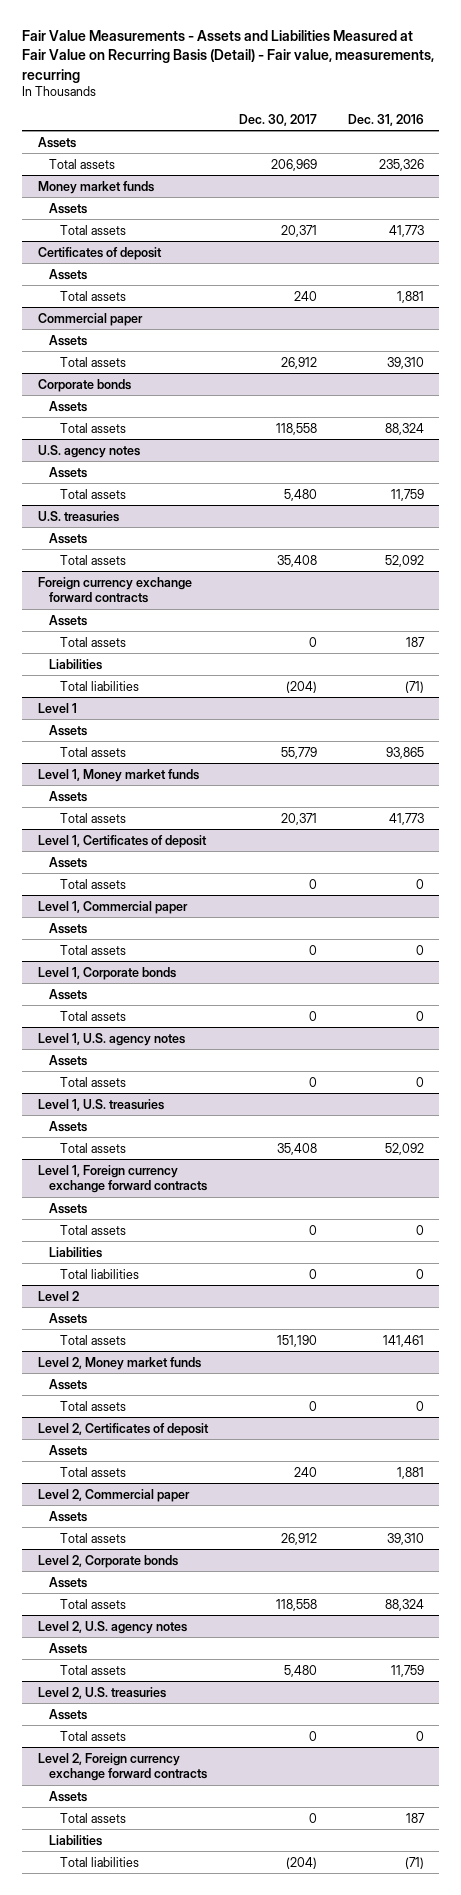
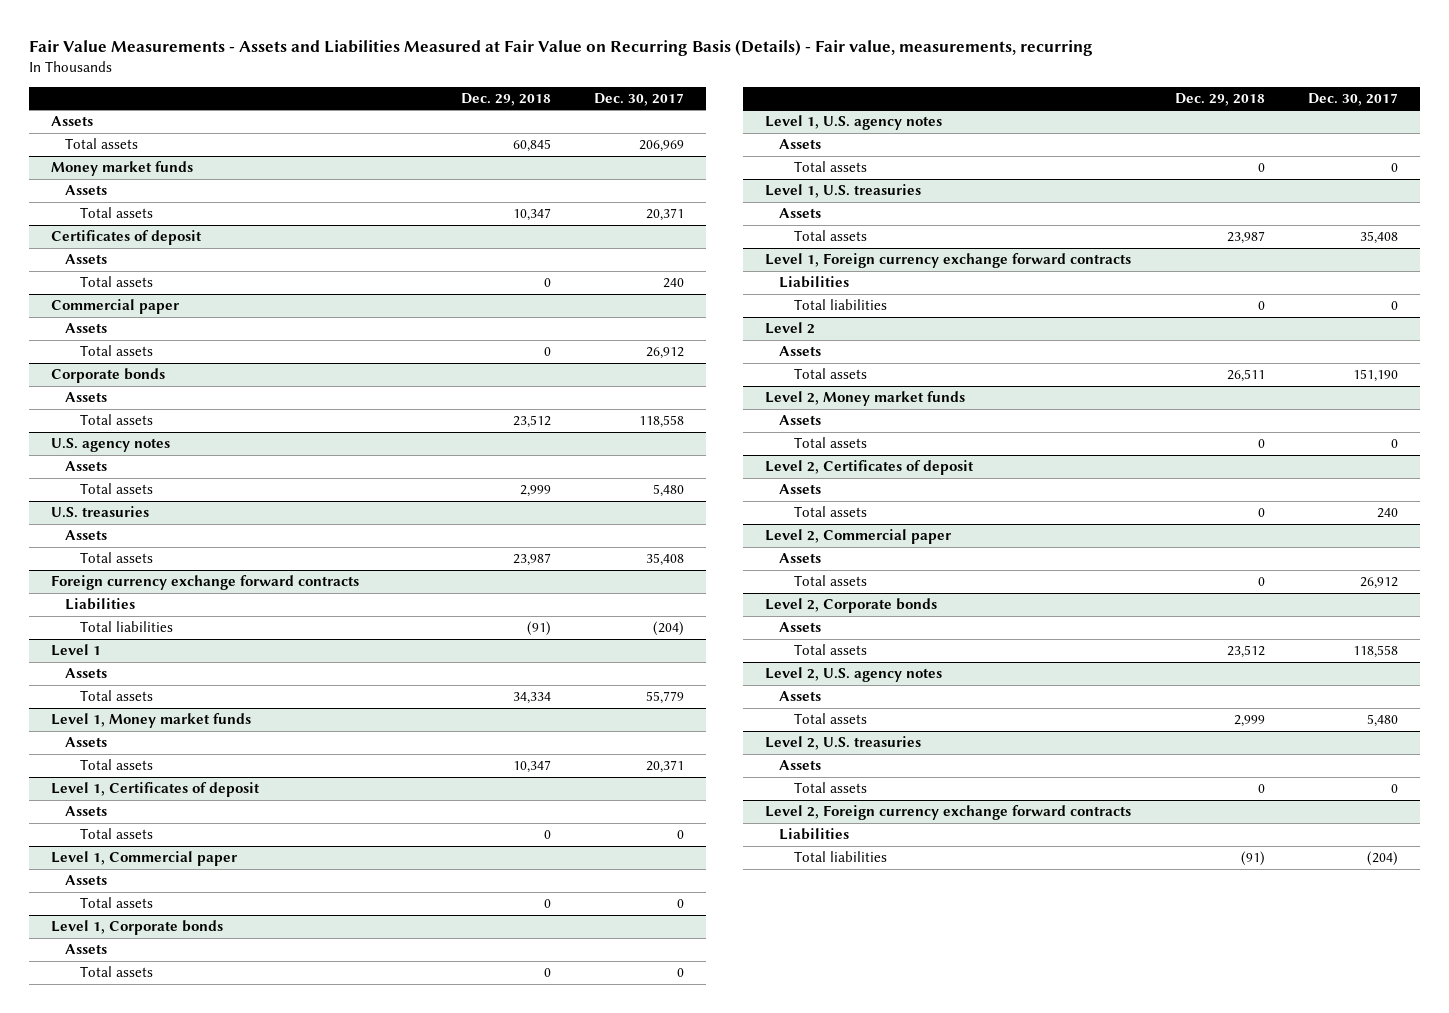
- Fair Value Measurements - Assets and Liabilities Measured at Fair Value on Recurring Basis (Detail) - Fair value, measurements, recurring
+ Fair Value Measurements - Assets and Liabilities Measured at Fair Value on Recurring Basis (Details) - Fair value, measurements, recurring
- | Dec. 30, 2017 | Dec. 31, 2016
+ | Dec. 29, 2018 | Dec. 30, 2017
@ Foreign currency exchange forward contracts
- Assets
- Total assets | 0 | 187
@ Level 1, Foreign currency exchange forward contracts
- Assets
- Total assets | 0 | 0
@ Level 2, Foreign currency exchange forward contracts
- Assets
- Total assets | 0 | 187

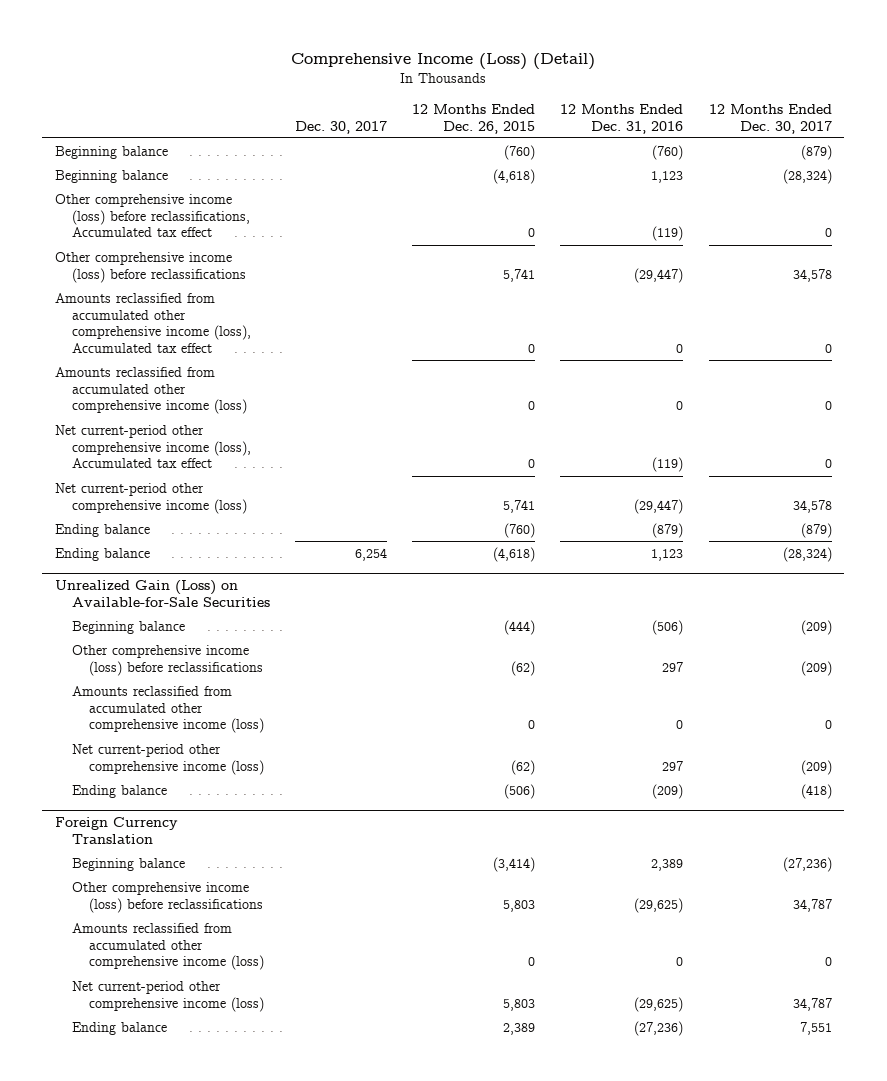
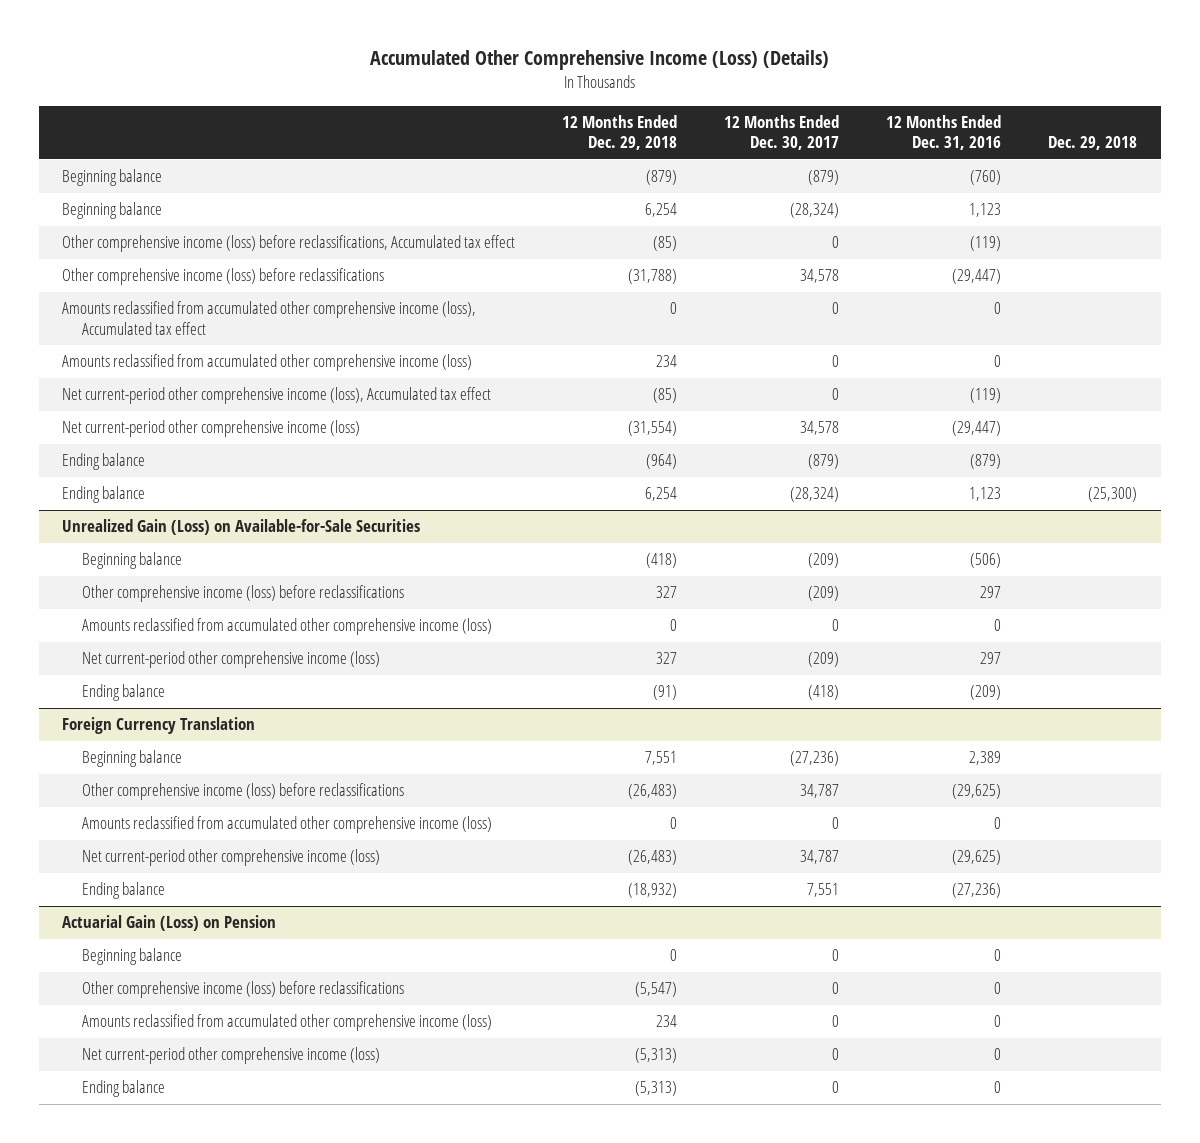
- Comprehensive Income (Loss) (Detail)
+ Accumulated Other Comprehensive Income (Loss) (Details)
- | Dec. 30, 2017 | 12 Months Ended Dec. 26, 2015 | 12 Months Ended Dec. 31, 2016 | 12 Months Ended Dec. 30, 2017
+ | 12 Months Ended Dec. 29, 2018 | 12 Months Ended Dec. 30, 2017 | 12 Months Ended Dec. 31, 2016 | Dec. 29, 2018
+ Actuarial Gain (Loss) on Pension
+ Beginning balance | 0 | 0 | 0 |
+ Other comprehensive income (loss) before reclassifications | (5,547) | 0 | 0 |
+ Amounts reclassified from accumulated other comprehensive income (loss) | 234 | 0 | 0 |
+ Net current-period other comprehensive income (loss) | (5,313) | 0 | 0 |
+ Ending balance | (5,313) | 0 | 0 |

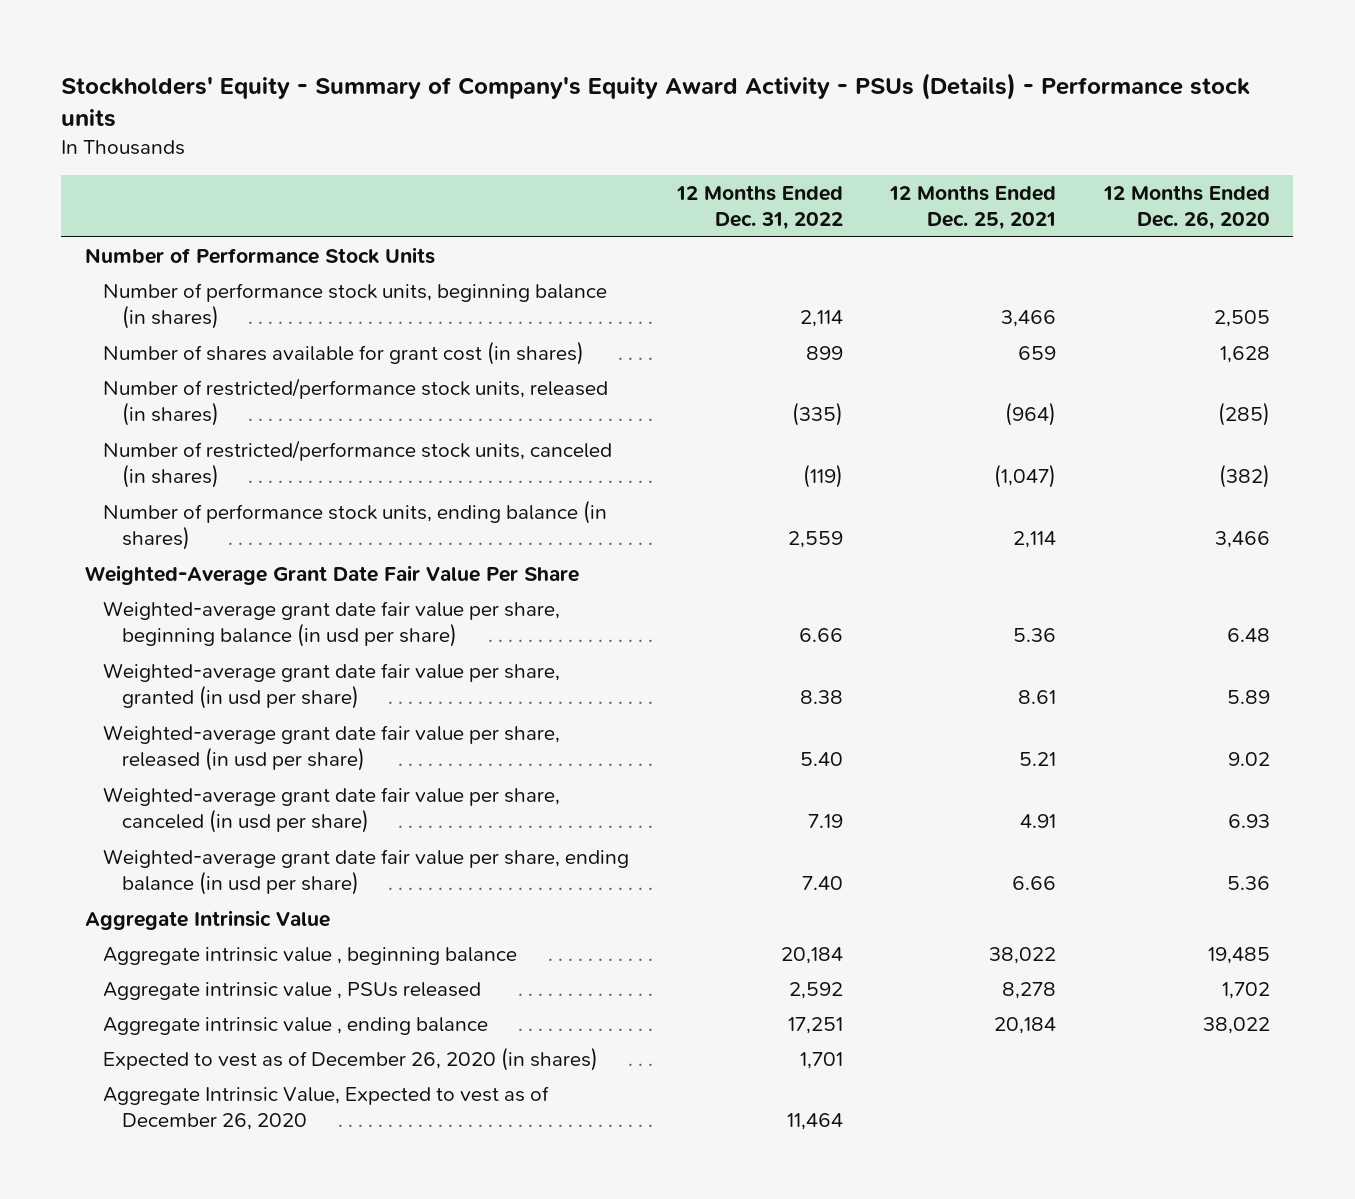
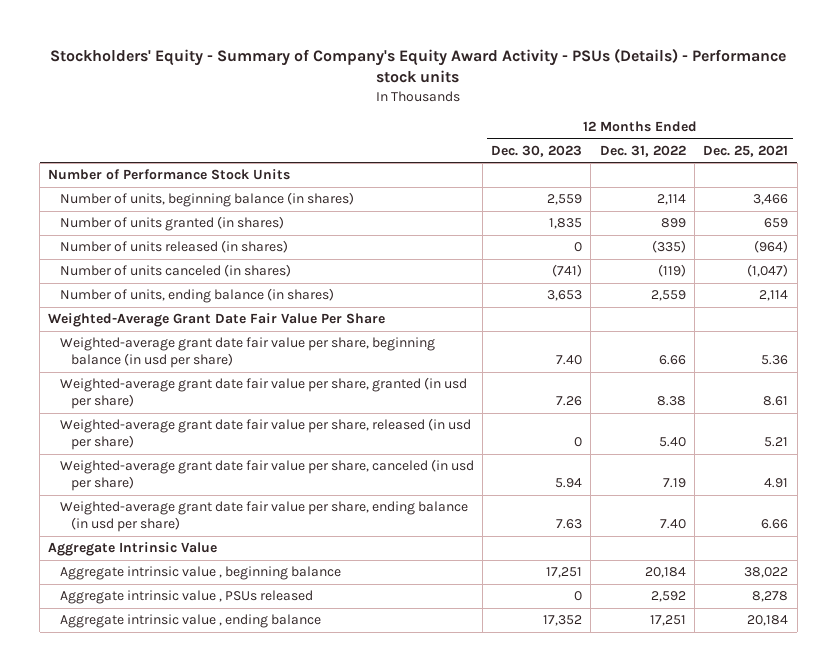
- | 12 Months Ended Dec. 31, 2022 | 12 Months Ended Dec. 25, 2021 | 12 Months Ended Dec. 26, 2020
+ | 12 Months Ended Dec. 30, 2023 | 12 Months Ended Dec. 31, 2022 | 12 Months Ended Dec. 25, 2021
- Number of performance stock units, beginning balance (in shares) | 2,114 | 3,466 | 2,505
- Number of shares available for grant cost (in shares) | 899 | 659 | 1,628
- Number of restricted/performance stock units, released (in shares) | (335) | (964) | (285)
- Number of restricted/performance stock units, canceled (in shares) | (119) | (1,047) | (382)
- Number of performance stock units, ending balance (in shares) | 2,559 | 2,114 | 3,466
+ Number of units, beginning balance (in shares) | 2,559 | 2,114 | 3,466
+ Number of units granted (in shares) | 1,835 | 899 | 659
+ Number of units released (in shares) | 0 | (335) | (964)
+ Number of units canceled (in shares) | (741) | (119) | (1,047)
+ Number of units, ending balance (in shares) | 3,653 | 2,559 | 2,114
- Expected to vest as of December 26, 2020 (in shares) | 1,701 | |
- Aggregate Intrinsic Value, Expected to vest as of December 26, 2020 | 11,464 | |

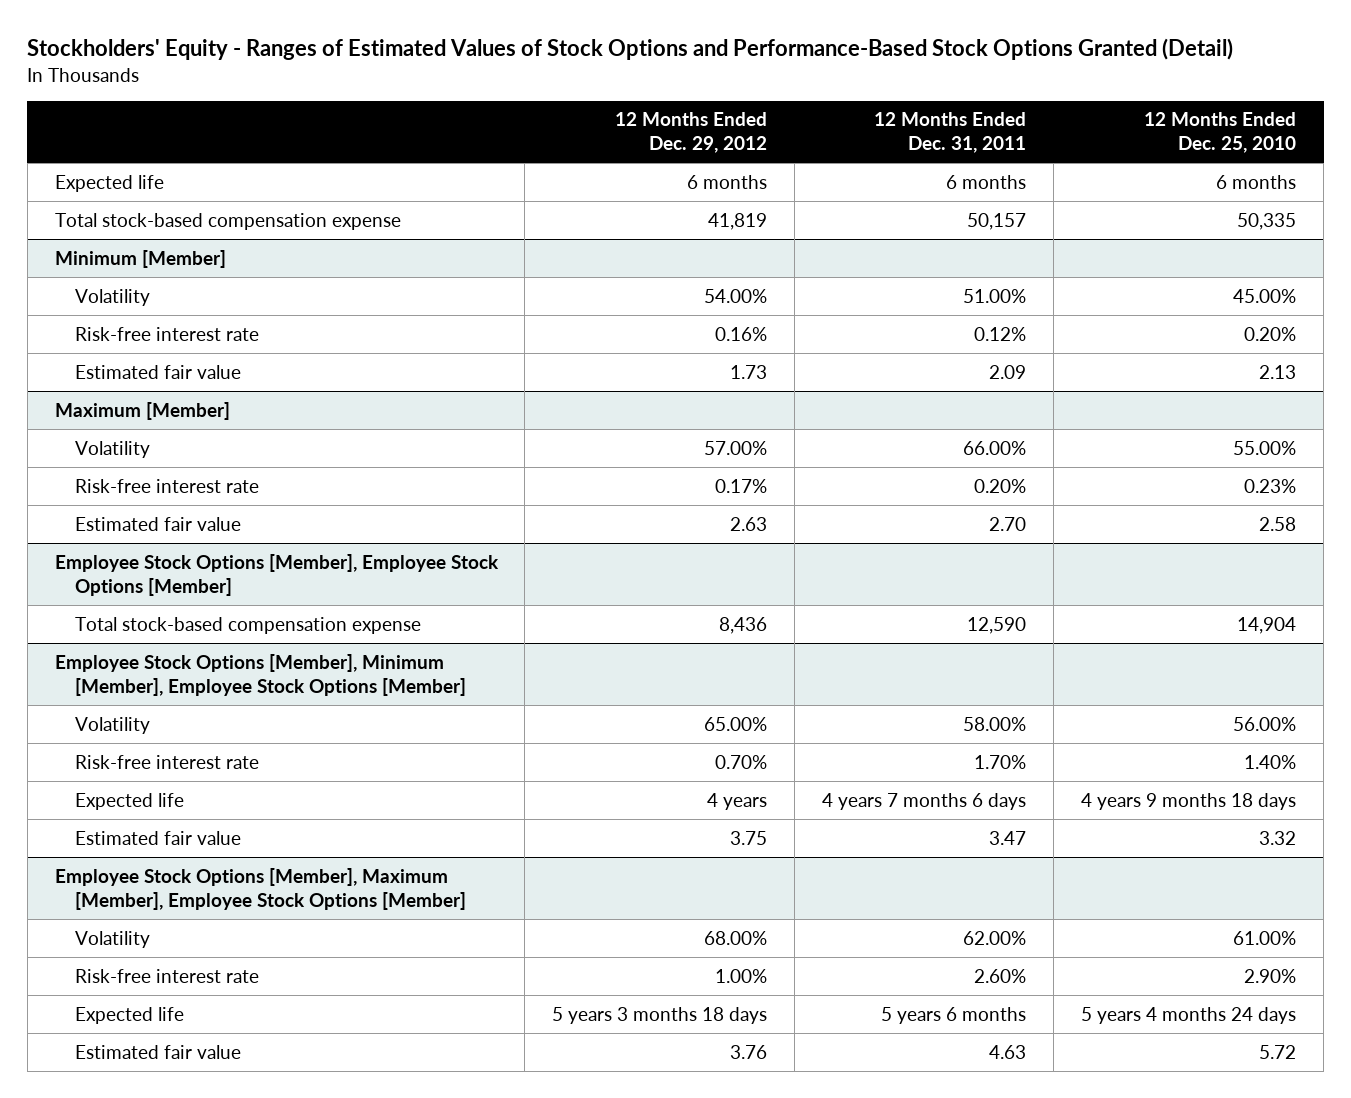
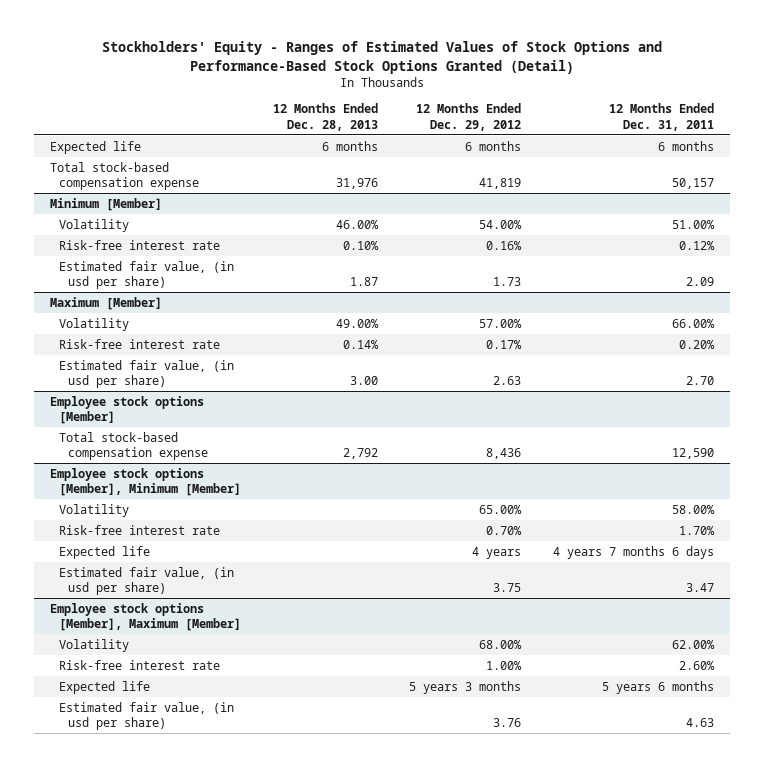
- | 12 Months Ended Dec. 29, 2012 | 12 Months Ended Dec. 31, 2011 | 12 Months Ended Dec. 25, 2010
+ | 12 Months Ended Dec. 28, 2013 | 12 Months Ended Dec. 29, 2012 | 12 Months Ended Dec. 31, 2011
@ Minimum [Member]
- Estimated fair value | 1.73 | 2.09 | 2.13
+ Estimated fair value, (in usd per share) | 1.87 | 1.73 | 2.09
@ Maximum [Member]
- Estimated fair value | 2.63 | 2.70 | 2.58
- Employee Stock Options [Member], Employee Stock Options [Member]
@ Maximum [Member]
+ Estimated fair value, (in usd per share) | 3.00 | 2.63 | 2.70
+ Employee stock options [Member]
- Employee Stock Options [Member], Minimum [Member], Employee Stock Options [Member]
+ Employee stock options [Member], Minimum [Member]
- Estimated fair value | 3.75 | 3.47 | 3.32
- Employee Stock Options [Member], Maximum [Member], Employee Stock Options [Member]
+ Estimated fair value, (in usd per share) | | 3.75 | 3.47
+ Employee stock options [Member], Maximum [Member]
- Expected life | 5 years 3 months 18 days | 5 years 6 months | 5 years 4 months 24 days
- Estimated fair value | 3.76 | 4.63 | 5.72
+ Expected life | | 5 years 3 months | 5 years 6 months
+ Estimated fair value, (in usd per share) | | 3.76 | 4.63

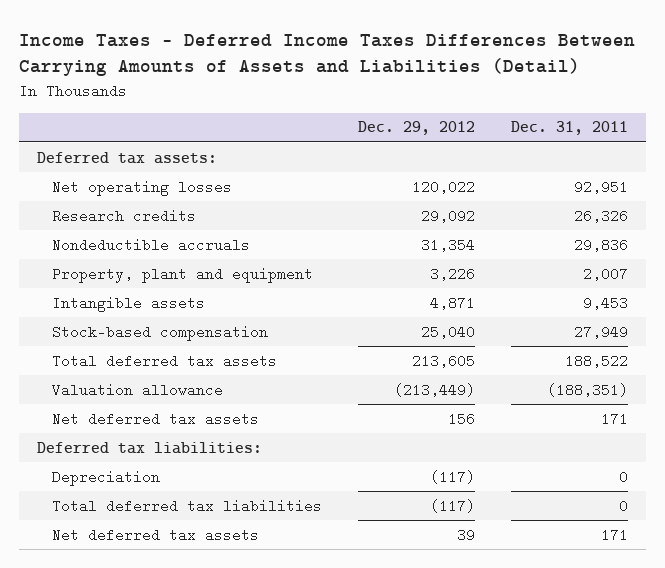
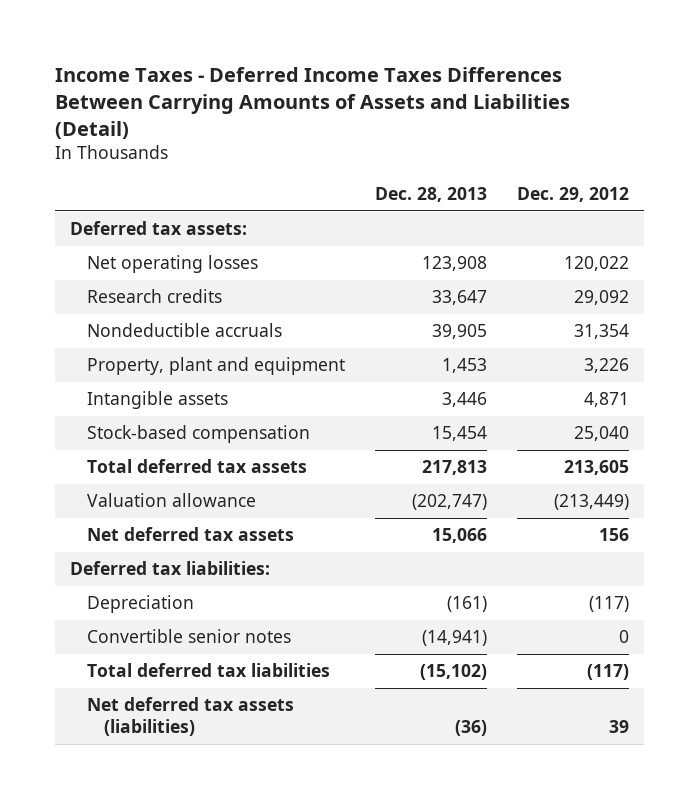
- | Dec. 29, 2012 | Dec. 31, 2011
+ | Dec. 28, 2013 | Dec. 29, 2012
+ Convertible senior notes | (14,941) | 0
- Net deferred tax assets | 39 | 171
+ Net deferred tax assets (liabilities) | (36) | 39

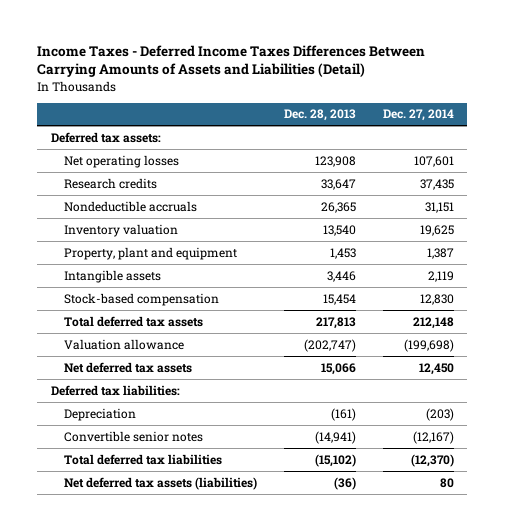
- | Dec. 28, 2013 | Dec. 29, 2012
+ | Dec. 28, 2013 | Dec. 27, 2014
- Nondeductible accruals | 39,905 | 31,354
+ Nondeductible accruals | 26,365 | 31,151
+ Inventory valuation | 13,540 | 19,625

